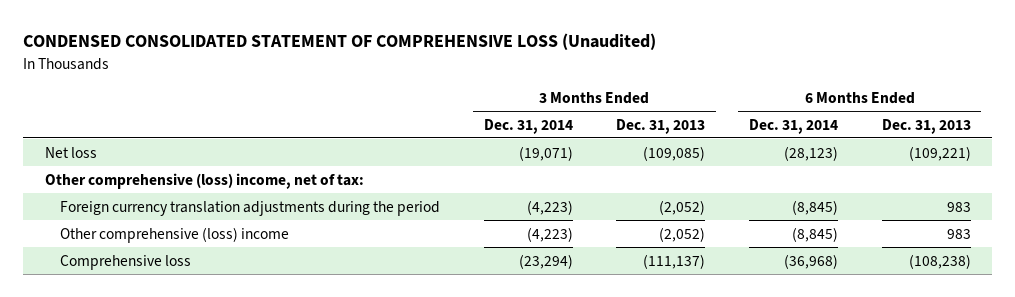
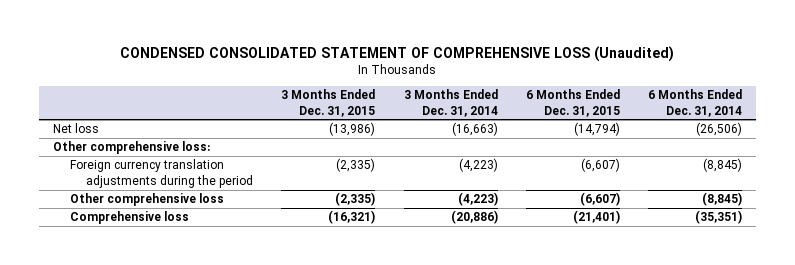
- | 3 Months Ended Dec. 31, 2014 | 3 Months Ended Dec. 31, 2013 | 6 Months Ended Dec. 31, 2014 | 6 Months Ended Dec. 31, 2013
+ | 3 Months Ended Dec. 31, 2015 | 3 Months Ended Dec. 31, 2014 | 6 Months Ended Dec. 31, 2015 | 6 Months Ended Dec. 31, 2014
- Net loss | (19,071) | (109,085) | (28,123) | (109,221)
- Other comprehensive (loss) income, net of tax:
+ Net loss | (13,986) | (16,663) | (14,794) | (26,506)
+ Other comprehensive loss:
- Other comprehensive (loss) income | (4,223) | (2,052) | (8,845) | 983
- Comprehensive loss | (23,294) | (111,137) | (36,968) | (108,238)
+ Other comprehensive loss | (2,335) | (4,223) | (6,607) | (8,845)
+ Comprehensive loss | (16,321) | (20,886) | (21,401) | (35,351)

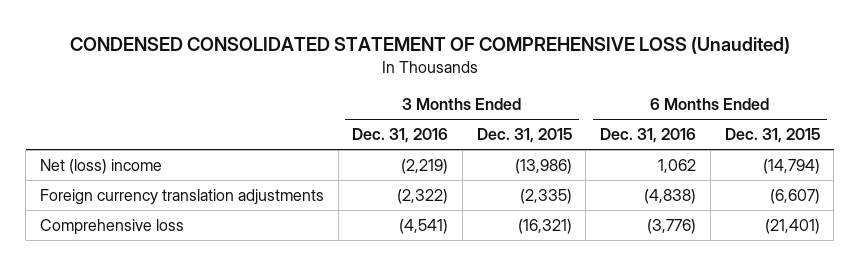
- | 3 Months Ended Dec. 31, 2015 | 3 Months Ended Dec. 31, 2014 | 6 Months Ended Dec. 31, 2015 | 6 Months Ended Dec. 31, 2014
+ | 3 Months Ended Dec. 31, 2016 | 3 Months Ended Dec. 31, 2015 | 6 Months Ended Dec. 31, 2016 | 6 Months Ended Dec. 31, 2015
- Net loss | (13,986) | (16,663) | (14,794) | (26,506)
- Other comprehensive loss:
- Foreign currency translation adjustments during the period | (2,335) | (4,223) | (6,607) | (8,845)
- Other comprehensive loss | (2,335) | (4,223) | (6,607) | (8,845)
+ Net (loss) income | (2,219) | (13,986) | 1,062 | (14,794)
+ Foreign currency translation adjustments | (2,322) | (2,335) | (4,838) | (6,607)

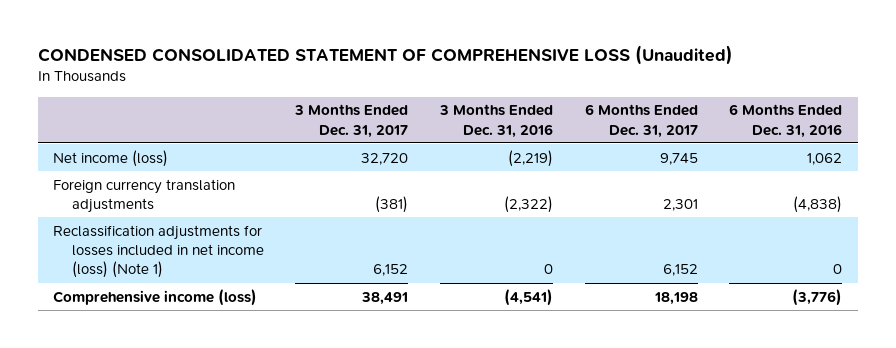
- | 3 Months Ended Dec. 31, 2016 | 3 Months Ended Dec. 31, 2015 | 6 Months Ended Dec. 31, 2016 | 6 Months Ended Dec. 31, 2015
+ | 3 Months Ended Dec. 31, 2017 | 3 Months Ended Dec. 31, 2016 | 6 Months Ended Dec. 31, 2017 | 6 Months Ended Dec. 31, 2016
- Net (loss) income | (2,219) | (13,986) | 1,062 | (14,794)
+ Net income (loss) | 32,720 | (2,219) | 9,745 | 1,062
- Comprehensive loss | (4,541) | (16,321) | (3,776) | (21,401)
+ Reclassification adjustments for losses included in net income (loss) (Note 1) | 6,152 | 0 | 6,152 | 0
+ Comprehensive income (loss) | 38,491 | (4,541) | 18,198 | (3,776)

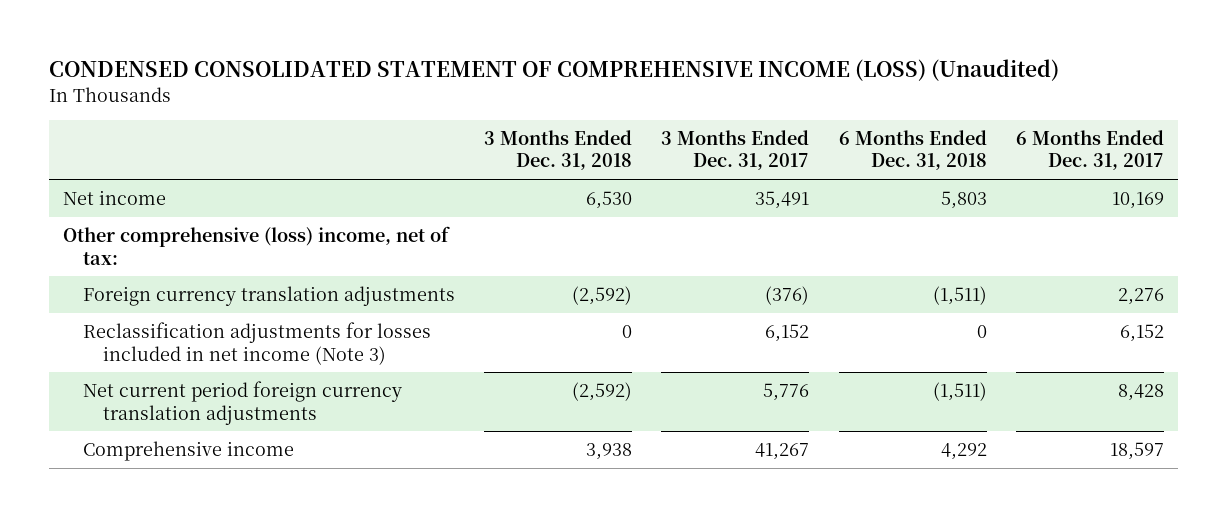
- CONDENSED CONSOLIDATED STATEMENT OF COMPREHENSIVE LOSS (Unaudited)
+ CONDENSED CONSOLIDATED STATEMENT OF COMPREHENSIVE INCOME (LOSS) (Unaudited)
- | 3 Months Ended Dec. 31, 2017 | 3 Months Ended Dec. 31, 2016 | 6 Months Ended Dec. 31, 2017 | 6 Months Ended Dec. 31, 2016
+ | 3 Months Ended Dec. 31, 2018 | 3 Months Ended Dec. 31, 2017 | 6 Months Ended Dec. 31, 2018 | 6 Months Ended Dec. 31, 2017
- Net income (loss) | 32,720 | (2,219) | 9,745 | 1,062
- Foreign currency translation adjustments | (381) | (2,322) | 2,301 | (4,838)
- Reclassification adjustments for losses included in net income (loss) (Note 1) | 6,152 | 0 | 6,152 | 0
- Comprehensive income (loss) | 38,491 | (4,541) | 18,198 | (3,776)
+ Net income | 6,530 | 35,491 | 5,803 | 10,169
+ Other comprehensive (loss) income, net of tax:
+ Foreign currency translation adjustments | (2,592) | (376) | (1,511) | 2,276
+ Reclassification adjustments for losses included in net income (Note 3) | 0 | 6,152 | 0 | 6,152
+ Net current period foreign currency translation adjustments | (2,592) | 5,776 | (1,511) | 8,428
+ Comprehensive income | 3,938 | 41,267 | 4,292 | 18,597

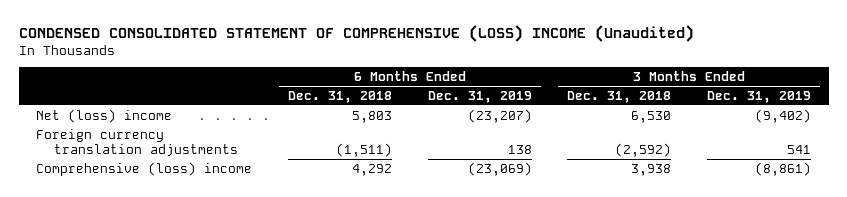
- CONDENSED CONSOLIDATED STATEMENT OF COMPREHENSIVE INCOME (LOSS) (Unaudited)
+ CONDENSED CONSOLIDATED STATEMENT OF COMPREHENSIVE (LOSS) INCOME (Unaudited)
- | 3 Months Ended Dec. 31, 2018 | 3 Months Ended Dec. 31, 2017 | 6 Months Ended Dec. 31, 2018 | 6 Months Ended Dec. 31, 2017
+ | 6 Months Ended Dec. 31, 2018 | 6 Months Ended Dec. 31, 2019 | 3 Months Ended Dec. 31, 2018 | 3 Months Ended Dec. 31, 2019
- Net income | 6,530 | 35,491 | 5,803 | 10,169
- Other comprehensive (loss) income, net of tax:
+ Net (loss) income | 5,803 | (23,207) | 6,530 | (9,402)
- Reclassification adjustments for losses included in net income (Note 3) | 0 | 6,152 | 0 | 6,152
- Net current period foreign currency translation adjustments | (2,592) | 5,776 | (1,511) | 8,428
- Comprehensive income | 3,938 | 41,267 | 4,292 | 18,597
+ Comprehensive (loss) income | 4,292 | (23,069) | 3,938 | (8,861)

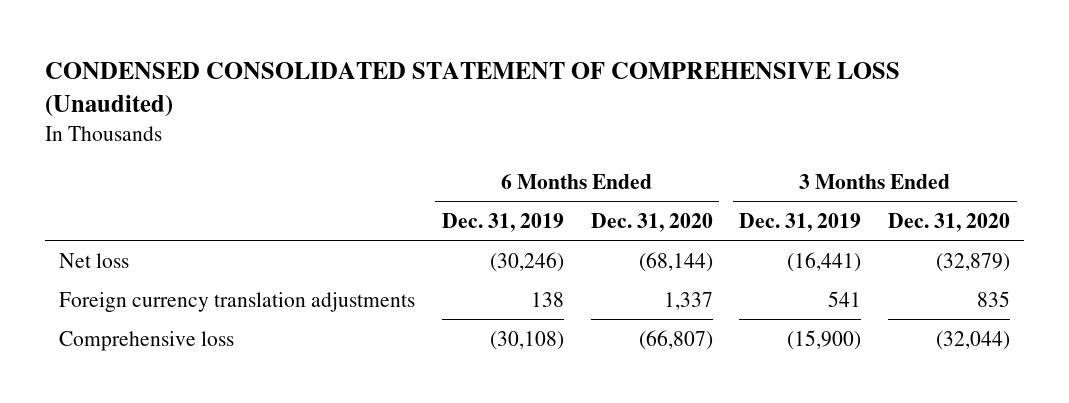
- CONDENSED CONSOLIDATED STATEMENT OF COMPREHENSIVE (LOSS) INCOME (Unaudited)
+ CONDENSED CONSOLIDATED STATEMENT OF COMPREHENSIVE LOSS (Unaudited)
- | 6 Months Ended Dec. 31, 2018 | 6 Months Ended Dec. 31, 2019 | 3 Months Ended Dec. 31, 2018 | 3 Months Ended Dec. 31, 2019
+ | 6 Months Ended Dec. 31, 2019 | 6 Months Ended Dec. 31, 2020 | 3 Months Ended Dec. 31, 2019 | 3 Months Ended Dec. 31, 2020
- Net (loss) income | 5,803 | (23,207) | 6,530 | (9,402)
+ Net loss | (30,246) | (68,144) | (16,441) | (32,879)
- Comprehensive (loss) income | 4,292 | (23,069) | 3,938 | (8,861)
+ Comprehensive loss | (30,108) | (66,807) | (15,900) | (32,044)

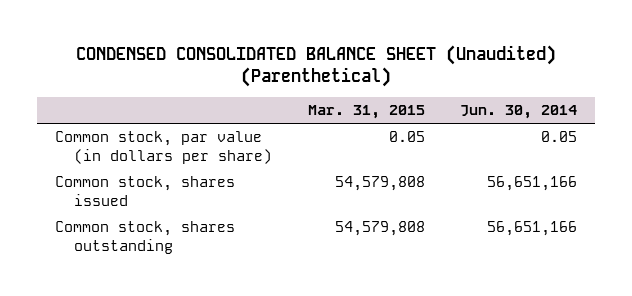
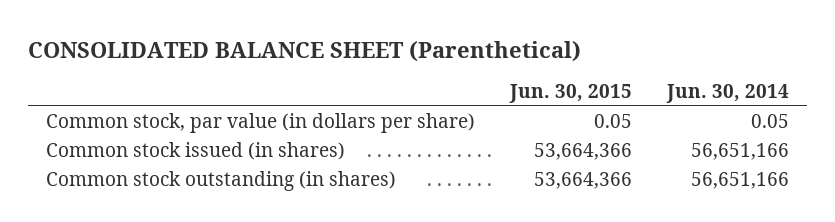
- CONDENSED CONSOLIDATED BALANCE SHEET (Unaudited) (Parenthetical)
+ CONSOLIDATED BALANCE SHEET (Parenthetical)
- | Mar. 31, 2015 | Jun. 30, 2014
+ | Jun. 30, 2015 | Jun. 30, 2014
- Common stock, shares issued | 54,579,808 | 56,651,166
- Common stock, shares outstanding | 54,579,808 | 56,651,166
+ Common stock issued (in shares) | 53,664,366 | 56,651,166
+ Common stock outstanding (in shares) | 53,664,366 | 56,651,166

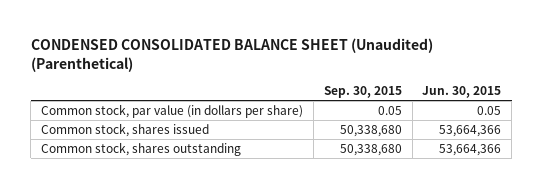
- CONSOLIDATED BALANCE SHEET (Parenthetical)
+ CONDENSED CONSOLIDATED BALANCE SHEET (Unaudited) (Parenthetical)
- | Jun. 30, 2015 | Jun. 30, 2014
+ | Sep. 30, 2015 | Jun. 30, 2015
- Common stock issued (in shares) | 53,664,366 | 56,651,166
- Common stock outstanding (in shares) | 53,664,366 | 56,651,166
+ Common stock, shares issued | 50,338,680 | 53,664,366
+ Common stock, shares outstanding | 50,338,680 | 53,664,366

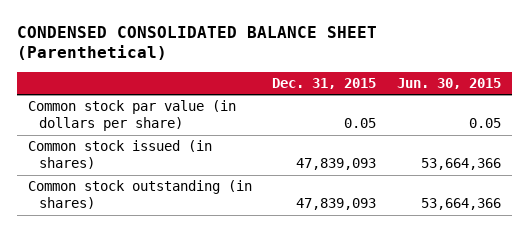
- CONDENSED CONSOLIDATED BALANCE SHEET (Unaudited) (Parenthetical)
+ CONDENSED CONSOLIDATED BALANCE SHEET (Parenthetical)
- | Sep. 30, 2015 | Jun. 30, 2015
+ | Dec. 31, 2015 | Jun. 30, 2015
- Common stock, par value (in dollars per share) | 0.05 | 0.05
- Common stock, shares issued | 50,338,680 | 53,664,366
- Common stock, shares outstanding | 50,338,680 | 53,664,366
+ Common stock par value (in dollars per share) | 0.05 | 0.05
+ Common stock issued (in shares) | 47,839,093 | 53,664,366
+ Common stock outstanding (in shares) | 47,839,093 | 53,664,366

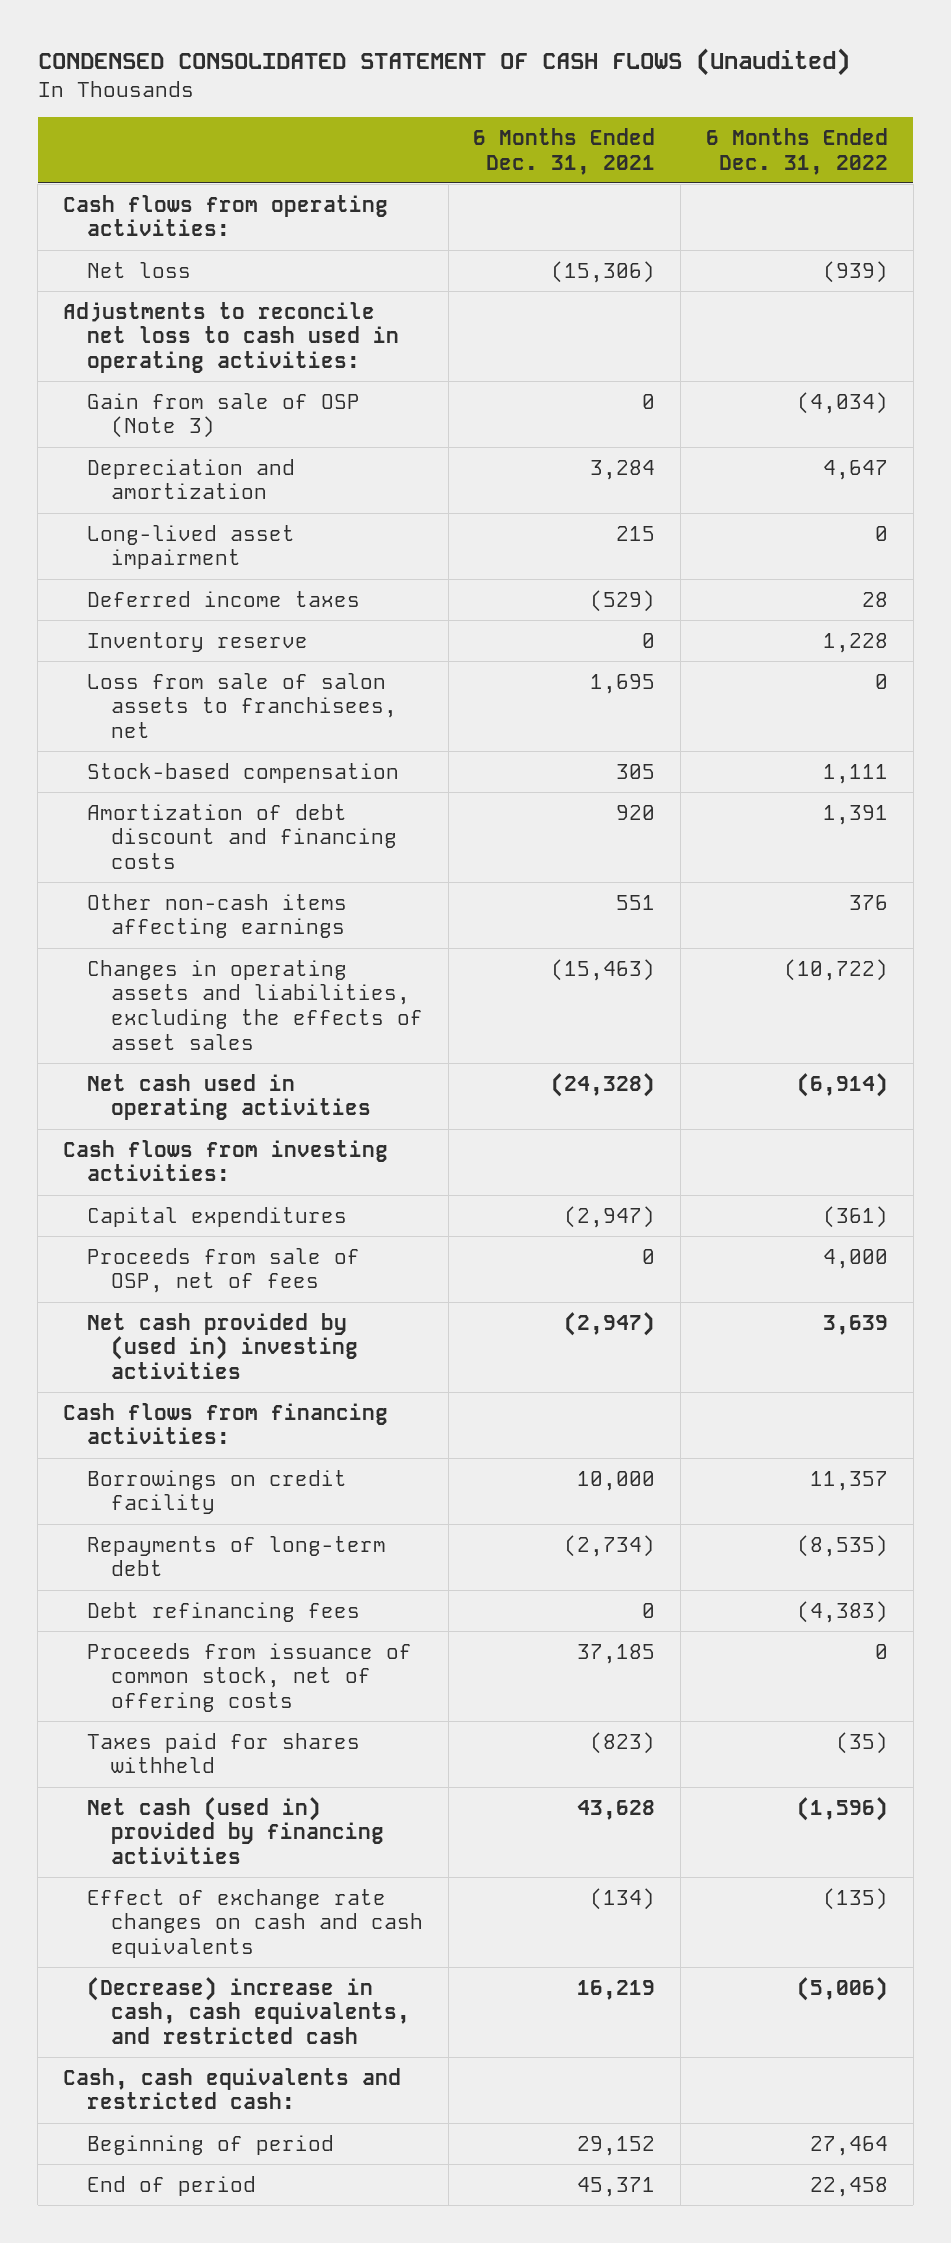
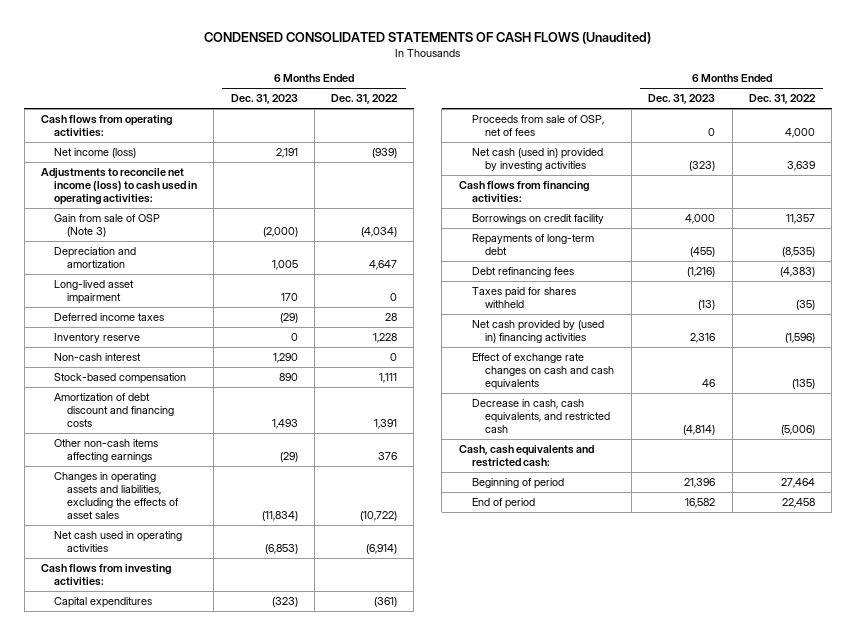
- CONDENSED CONSOLIDATED STATEMENT OF CASH FLOWS (Unaudited)
+ CONDENSED CONSOLIDATED STATEMENTS OF CASH FLOWS (Unaudited)
- | 6 Months Ended Dec. 31, 2021 | 6 Months Ended Dec. 31, 2022
+ | 6 Months Ended Dec. 31, 2023 | 6 Months Ended Dec. 31, 2022
- Net loss | (15,306) | (939)
- Adjustments to reconcile net loss to cash used in operating activities:
+ Net income (loss) | 2,191 | (939)
+ Adjustments to reconcile net income (loss) to cash used in operating activities:
- Loss from sale of salon assets to franchisees, net | 1,695 | 0
+ Non-cash interest | 1,290 | 0
- Net cash provided by (used in) investing activities | (2,947) | 3,639
+ Net cash (used in) provided by investing activities | (323) | 3,639
- Proceeds from issuance of common stock, net of offering costs | 37,185 | 0
- Net cash (used in) provided by financing activities | 43,628 | (1,596)
+ Net cash provided by (used in) financing activities | 2,316 | (1,596)
- (Decrease) increase in cash, cash equivalents, and restricted cash | 16,219 | (5,006)
+ Decrease in cash, cash equivalents, and restricted cash | (4,814) | (5,006)

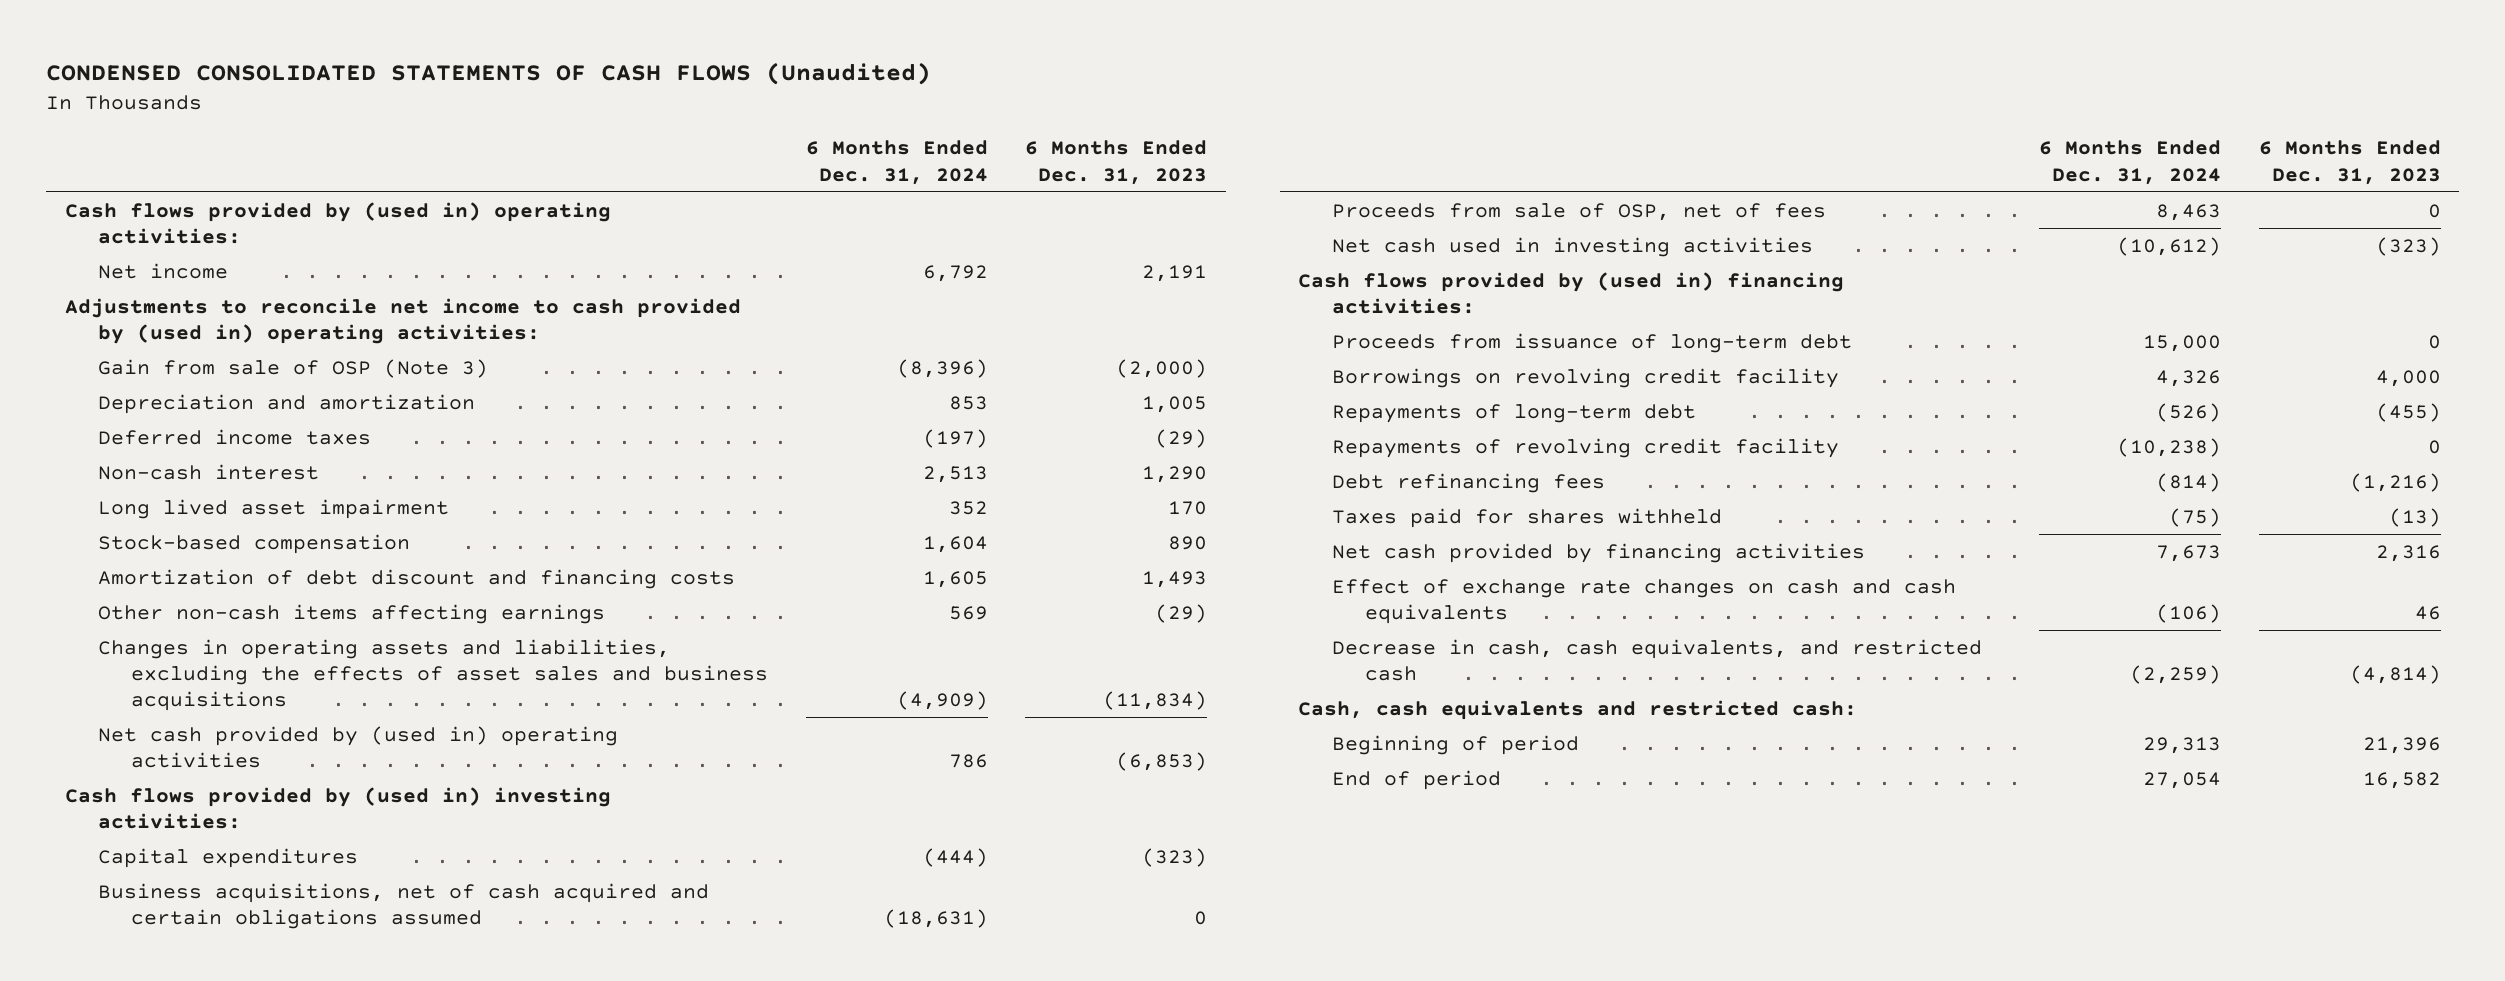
- | 6 Months Ended Dec. 31, 2023 | 6 Months Ended Dec. 31, 2022
+ | 6 Months Ended Dec. 31, 2024 | 6 Months Ended Dec. 31, 2023
- Cash flows from operating activities:
- Net income (loss) | 2,191 | (939)
- Adjustments to reconcile net income (loss) to cash used in operating activities:
+ Cash flows provided by (used in) operating activities:
+ Net income | 6,792 | 2,191
+ Adjustments to reconcile net income to cash provided by (used in) operating activities:
- Long-lived asset impairment | 170 | 0
- Inventory reserve | 0 | 1,228
+ Long lived asset impairment | 352 | 170
- Changes in operating assets and liabilities, excluding the effects of asset sales | (11,834) | (10,722)
- Net cash used in operating activities | (6,853) | (6,914)
- Cash flows from investing activities:
+ Changes in operating assets and liabilities, excluding the effects of asset sales and business acquisitions | (4,909) | (11,834)
+ Net cash provided by (used in) operating activities | 786 | (6,853)
+ Cash flows provided by (used in) investing activities:
+ Business acquisitions, net of cash acquired and certain obligations assumed | (18,631) | 0
- Net cash (used in) provided by investing activities | (323) | 3,639
- Cash flows from financing activities:
- Borrowings on credit facility | 4,000 | 11,357
+ Net cash used in investing activities | (10,612) | (323)
+ Cash flows provided by (used in) financing activities:
+ Proceeds from issuance of long-term debt | 15,000 | 0
+ Borrowings on revolving credit facility | 4,326 | 4,000
+ Repayments of revolving credit facility | (10,238) | 0
- Net cash provided by (used in) financing activities | 2,316 | (1,596)
+ Net cash provided by financing activities | 7,673 | 2,316

